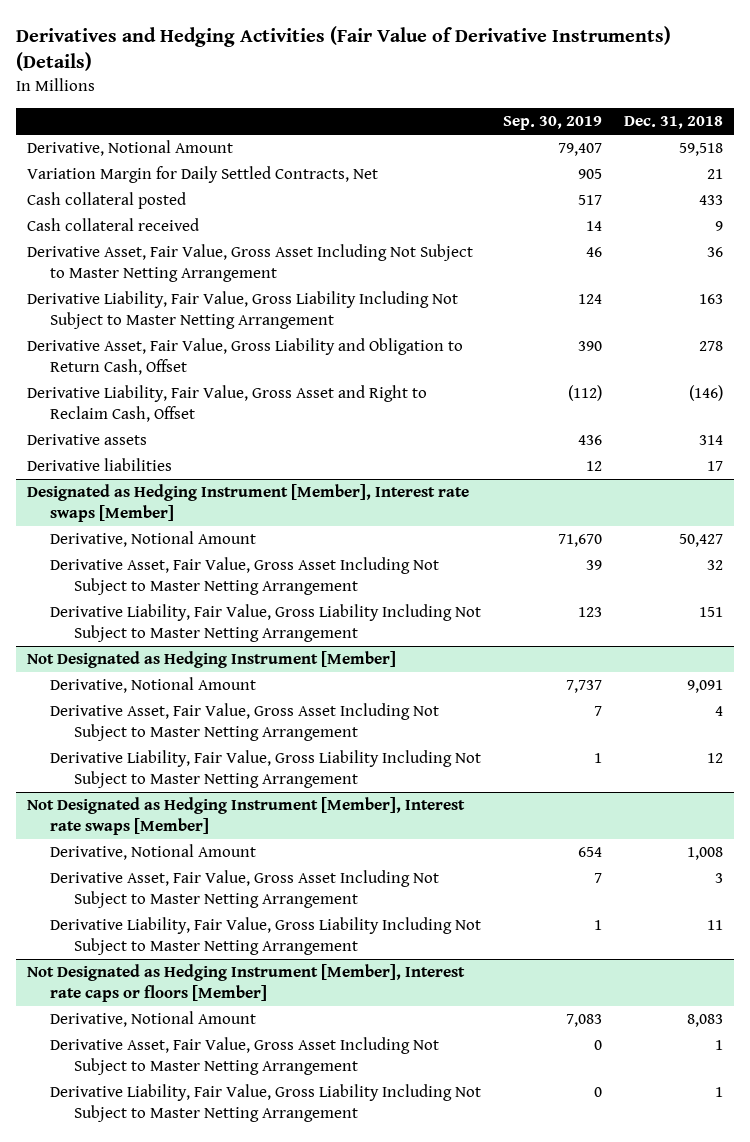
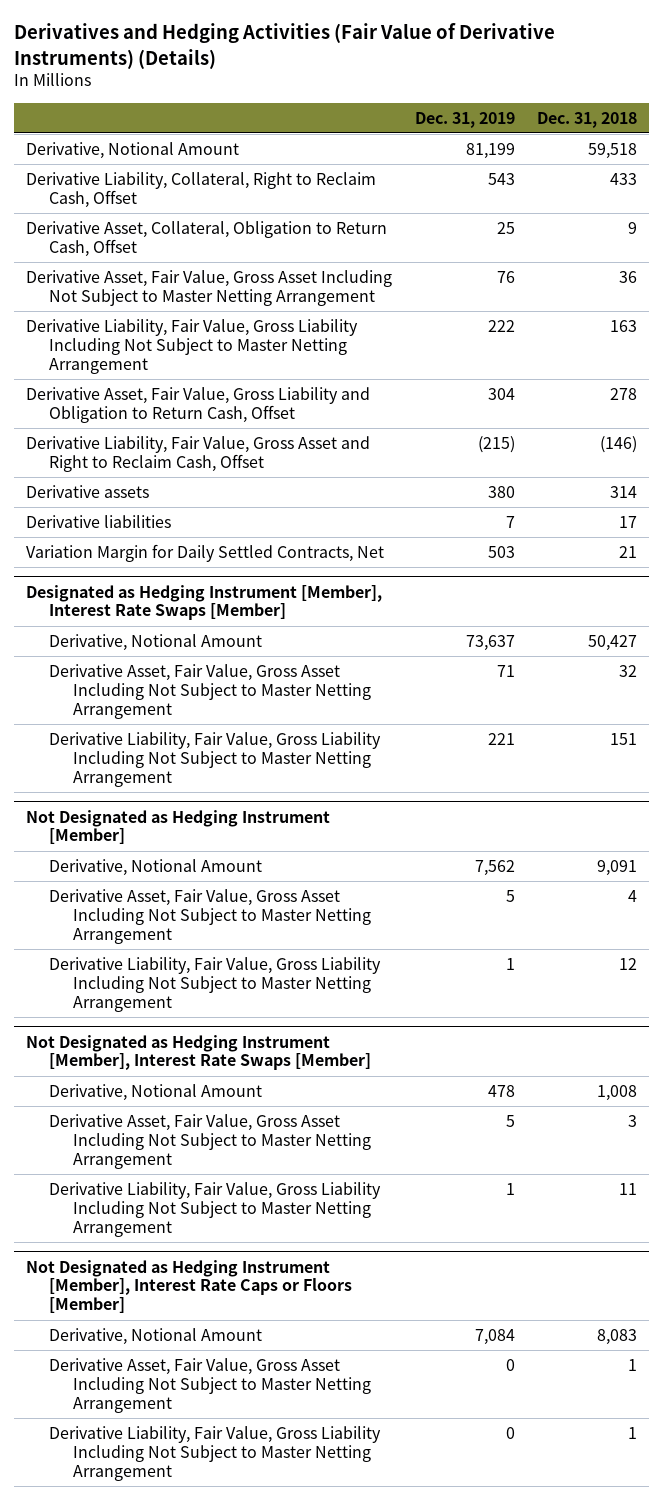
- | Sep. 30, 2019 | Dec. 31, 2018
+ | Dec. 31, 2019 | Dec. 31, 2018
- Cash collateral posted | 517 | 433
- Cash collateral received | 14 | 9
+ Derivative Liability, Collateral, Right to Reclaim Cash, Offset | 543 | 433
+ Derivative Asset, Collateral, Obligation to Return Cash, Offset | 25 | 9
- Designated as Hedging Instrument [Member], Interest rate swaps [Member]
moved down: Variation Margin for Daily Settled Contracts, Net | 503 | 21
+ Designated as Hedging Instrument [Member], Interest Rate Swaps [Member]
- Not Designated as Hedging Instrument [Member], Interest rate swaps [Member]
+ Not Designated as Hedging Instrument [Member], Interest Rate Swaps [Member]
- Not Designated as Hedging Instrument [Member], Interest rate caps or floors [Member]
+ Not Designated as Hedging Instrument [Member], Interest Rate Caps or Floors [Member]

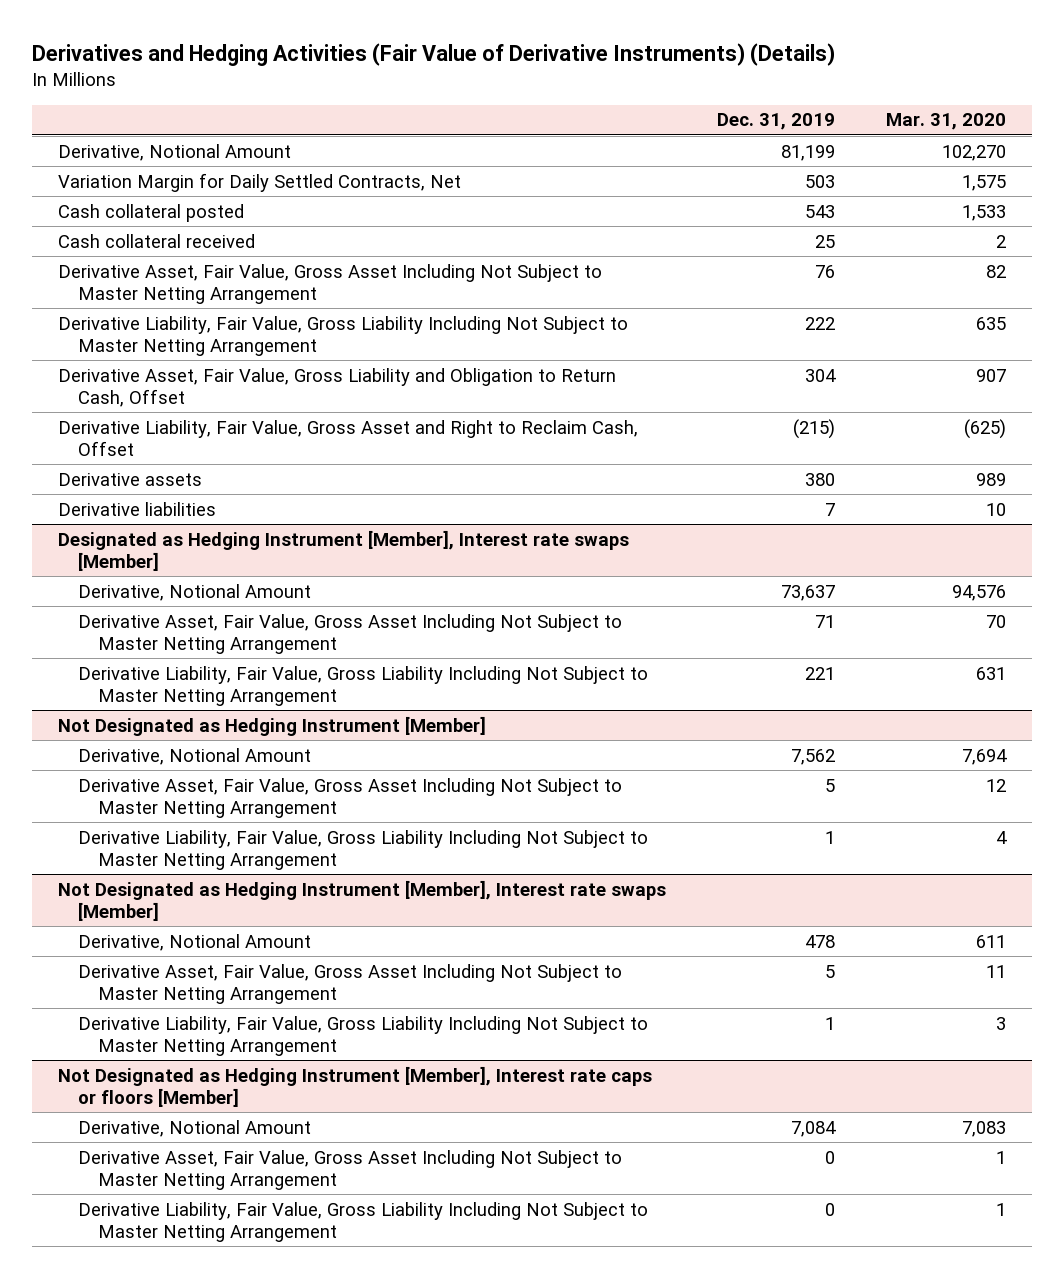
- | Dec. 31, 2019 | Dec. 31, 2018
+ | Dec. 31, 2019 | Mar. 31, 2020
- Derivative Liability, Collateral, Right to Reclaim Cash, Offset | 543 | 433
- Derivative Asset, Collateral, Obligation to Return Cash, Offset | 25 | 9
moved up: Variation Margin for Daily Settled Contracts, Net | 503 | 1,575
+ Cash collateral posted | 543 | 1,533
+ Cash collateral received | 25 | 2
- Designated as Hedging Instrument [Member], Interest Rate Swaps [Member]
+ Designated as Hedging Instrument [Member], Interest rate swaps [Member]
- Not Designated as Hedging Instrument [Member], Interest Rate Swaps [Member]
+ Not Designated as Hedging Instrument [Member], Interest rate swaps [Member]
- Not Designated as Hedging Instrument [Member], Interest Rate Caps or Floors [Member]
+ Not Designated as Hedging Instrument [Member], Interest rate caps or floors [Member]

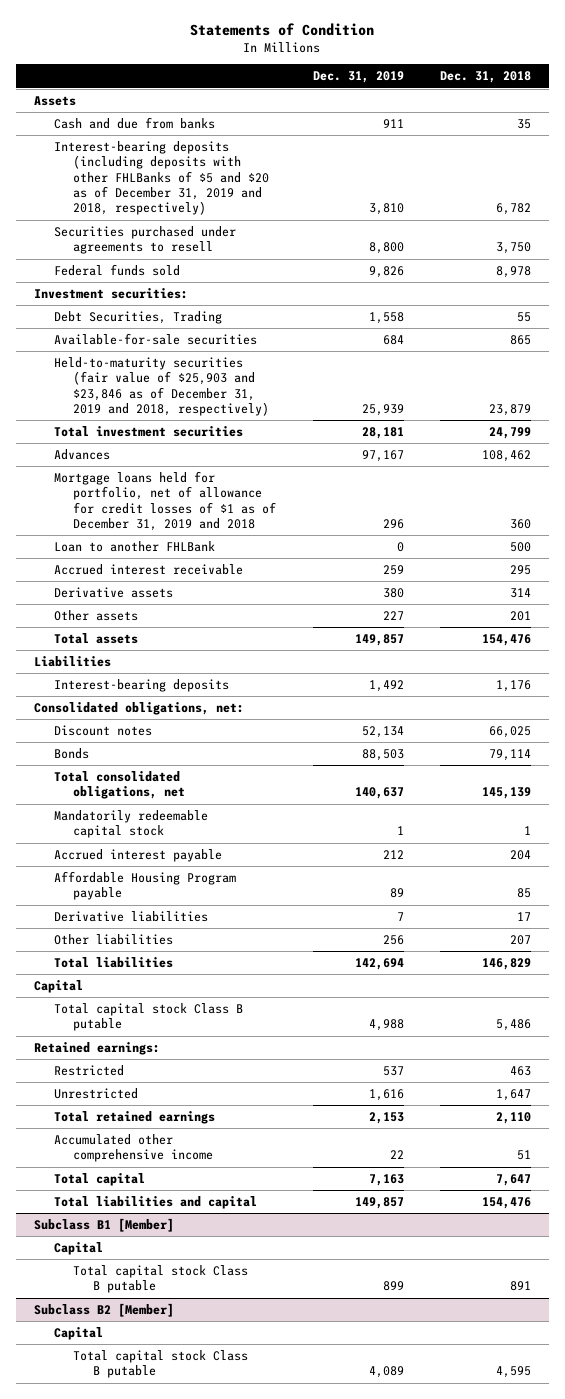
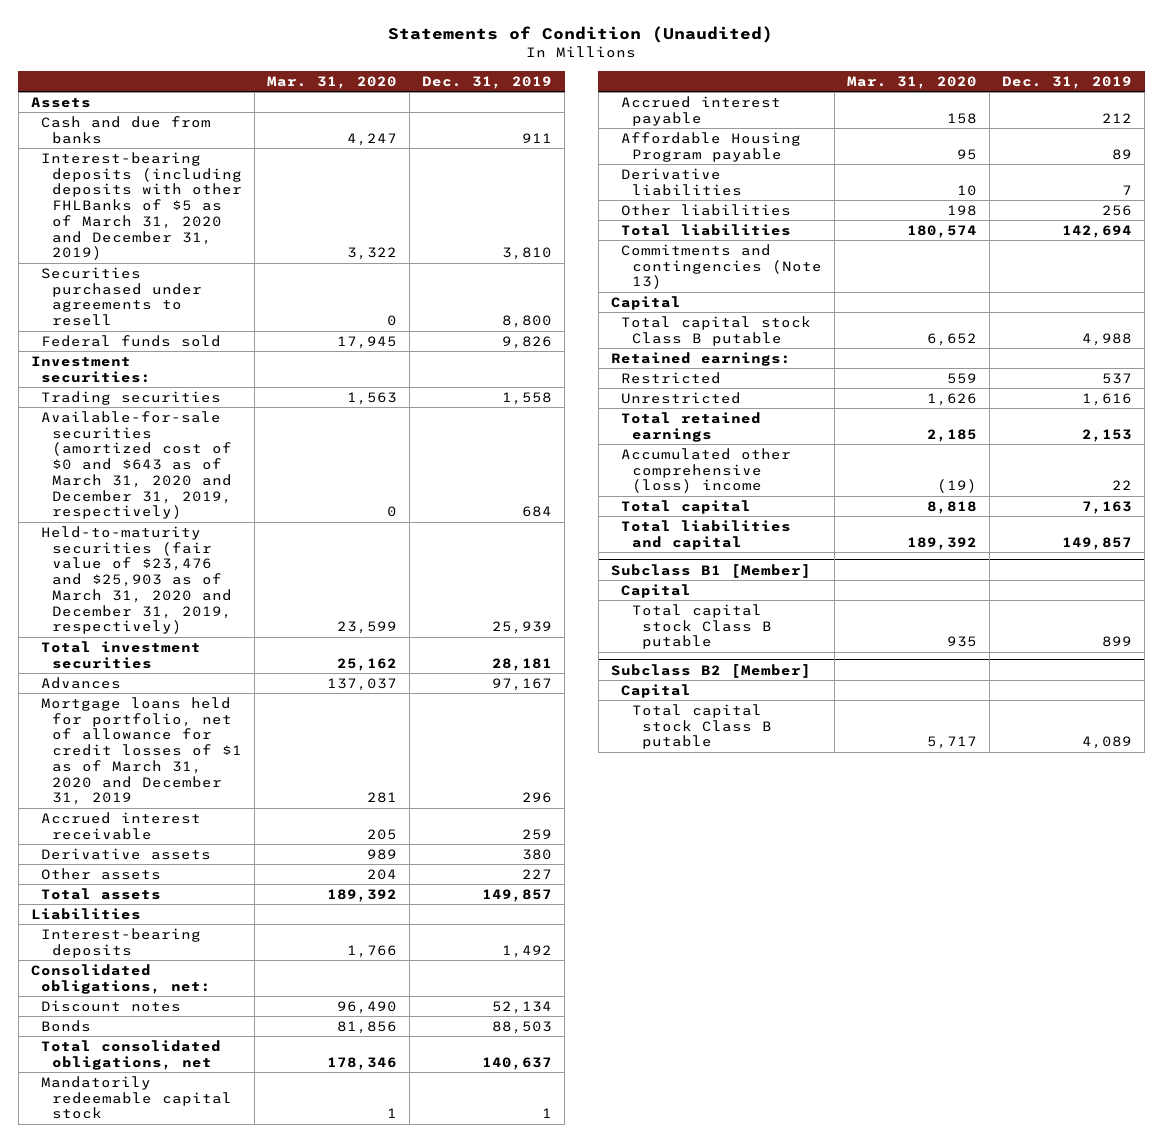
- Statements of Condition
+ Statements of Condition (Unaudited)
- | Dec. 31, 2019 | Dec. 31, 2018
+ | Mar. 31, 2020 | Dec. 31, 2019
- Interest-bearing deposits (including deposits with other FHLBanks of $5 and $20 as of December 31, 2019 and 2018, respectively) | 3,810 | 6,782
+ Interest-bearing deposits (including deposits with other FHLBanks of $5 as of March 31, 2020 and December 31, 2019) | 3,322 | 3,810
- Debt Securities, Trading | 1,558 | 55
- Available-for-sale securities | 684 | 865
- Held-to-maturity securities (fair value of $25,903 and $23,846 as of December 31, 2019 and 2018, respectively) | 25,939 | 23,879
+ Trading securities | 1,563 | 1,558
+ Available-for-sale securities (amortized cost of $0 and $643 as of March 31, 2020 and December 31, 2019, respectively) | 0 | 684
+ Held-to-maturity securities (fair value of $23,476 and $25,903 as of March 31, 2020 and December 31, 2019, respectively) | 23,599 | 25,939
- Mortgage loans held for portfolio, net of allowance for credit losses of $1 as of December 31, 2019 and 2018 | 296 | 360
- Loan to another FHLBank | 0 | 500
+ Mortgage loans held for portfolio, net of allowance for credit losses of $1 as of March 31, 2020 and December 31, 2019 | 281 | 296
+ Commitments and contingencies (Note 13)
- Accumulated other comprehensive income | 22 | 51
+ Accumulated other comprehensive (loss) income | (19) | 22

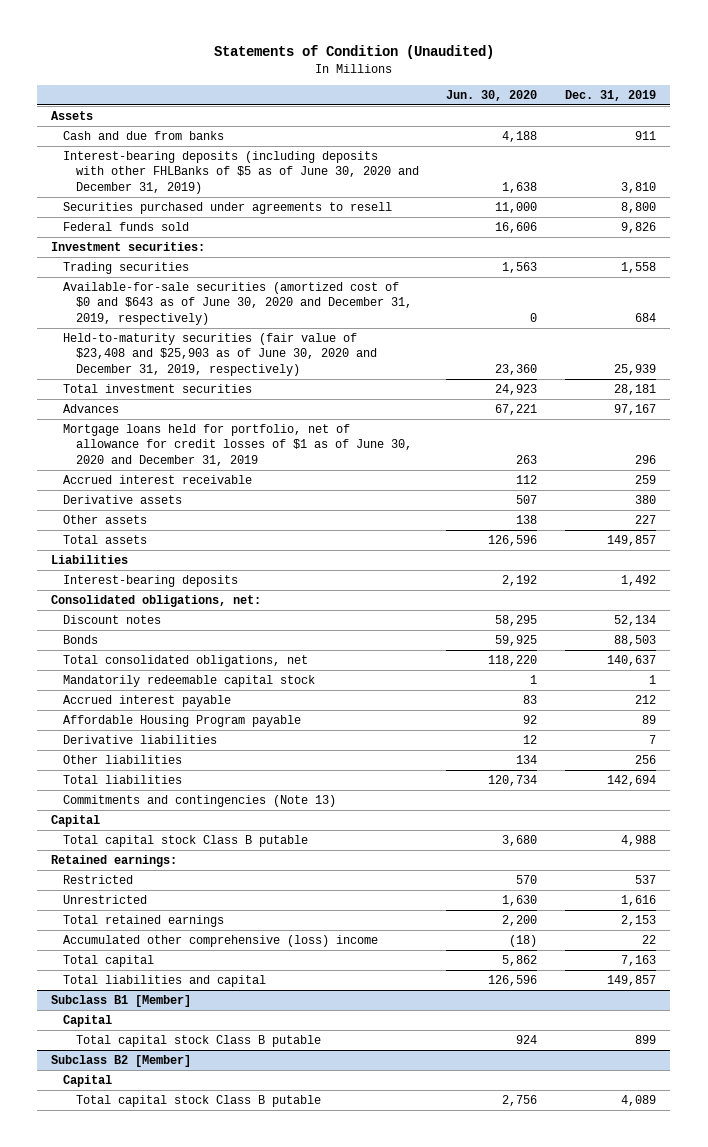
- | Mar. 31, 2020 | Dec. 31, 2019
+ | Jun. 30, 2020 | Dec. 31, 2019
- Interest-bearing deposits (including deposits with other FHLBanks of $5 as of March 31, 2020 and December 31, 2019) | 3,322 | 3,810
+ Interest-bearing deposits (including deposits with other FHLBanks of $5 as of June 30, 2020 and December 31, 2019) | 1,638 | 3,810
- Available-for-sale securities (amortized cost of $0 and $643 as of March 31, 2020 and December 31, 2019, respectively) | 0 | 684
- Held-to-maturity securities (fair value of $23,476 and $25,903 as of March 31, 2020 and December 31, 2019, respectively) | 23,599 | 25,939
+ Available-for-sale securities (amortized cost of $0 and $643 as of June 30, 2020 and December 31, 2019, respectively) | 0 | 684
+ Held-to-maturity securities (fair value of $23,408 and $25,903 as of June 30, 2020 and December 31, 2019, respectively) | 23,360 | 25,939
- Mortgage loans held for portfolio, net of allowance for credit losses of $1 as of March 31, 2020 and December 31, 2019 | 281 | 296
+ Mortgage loans held for portfolio, net of allowance for credit losses of $1 as of June 30, 2020 and December 31, 2019 | 263 | 296

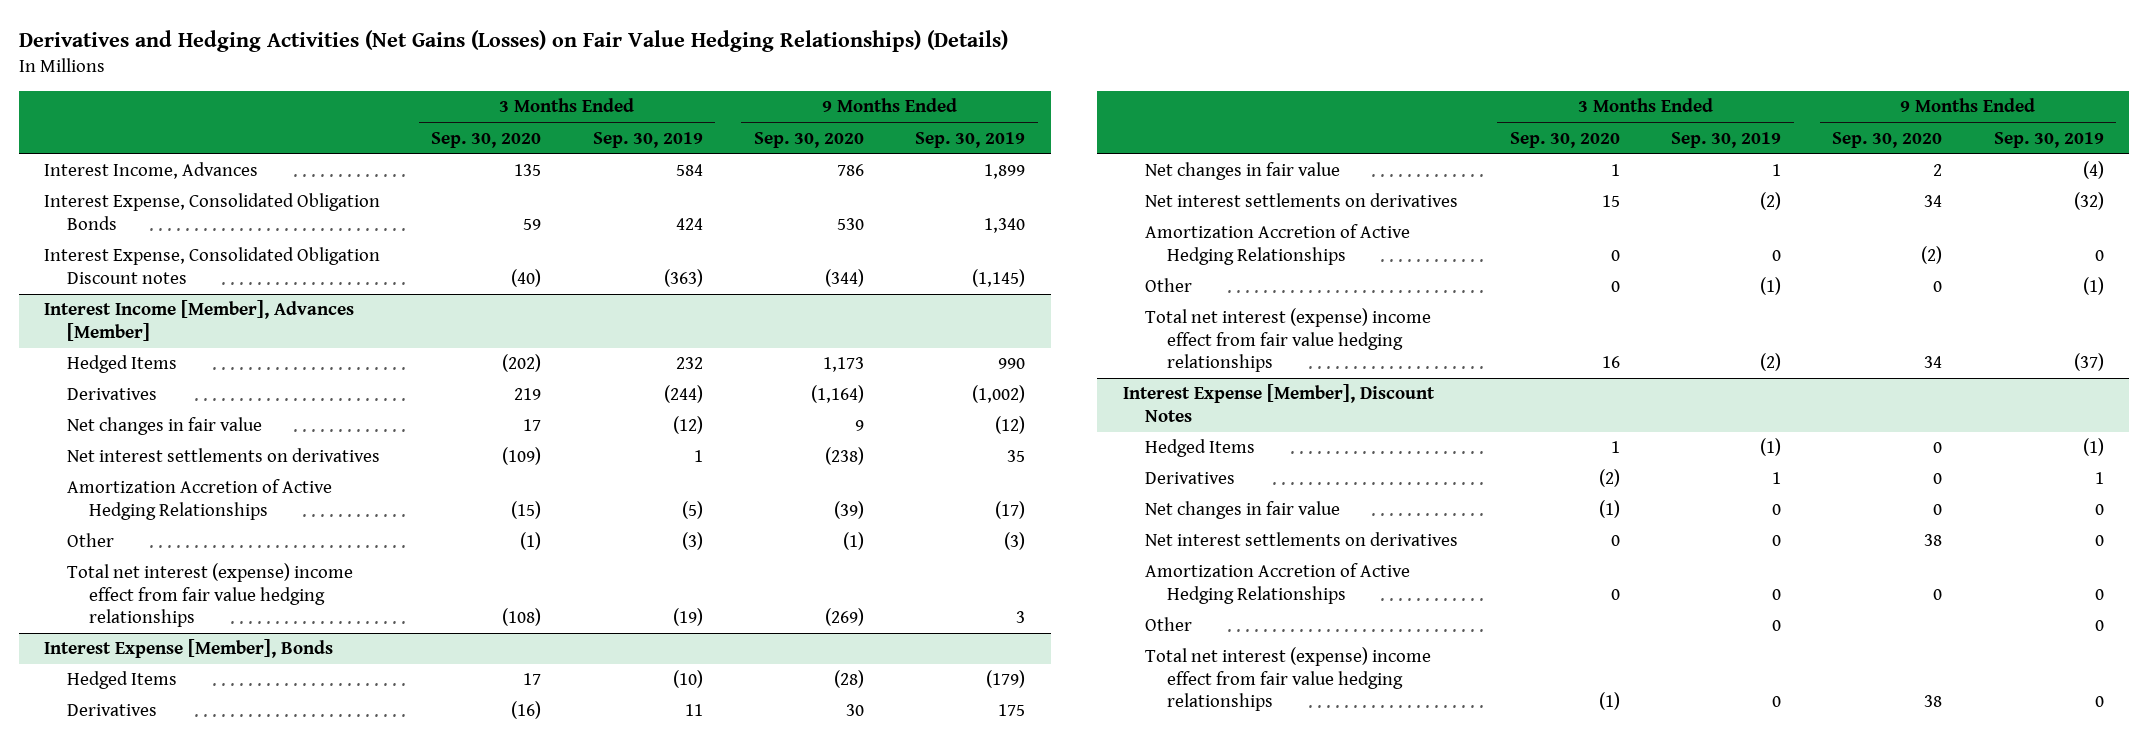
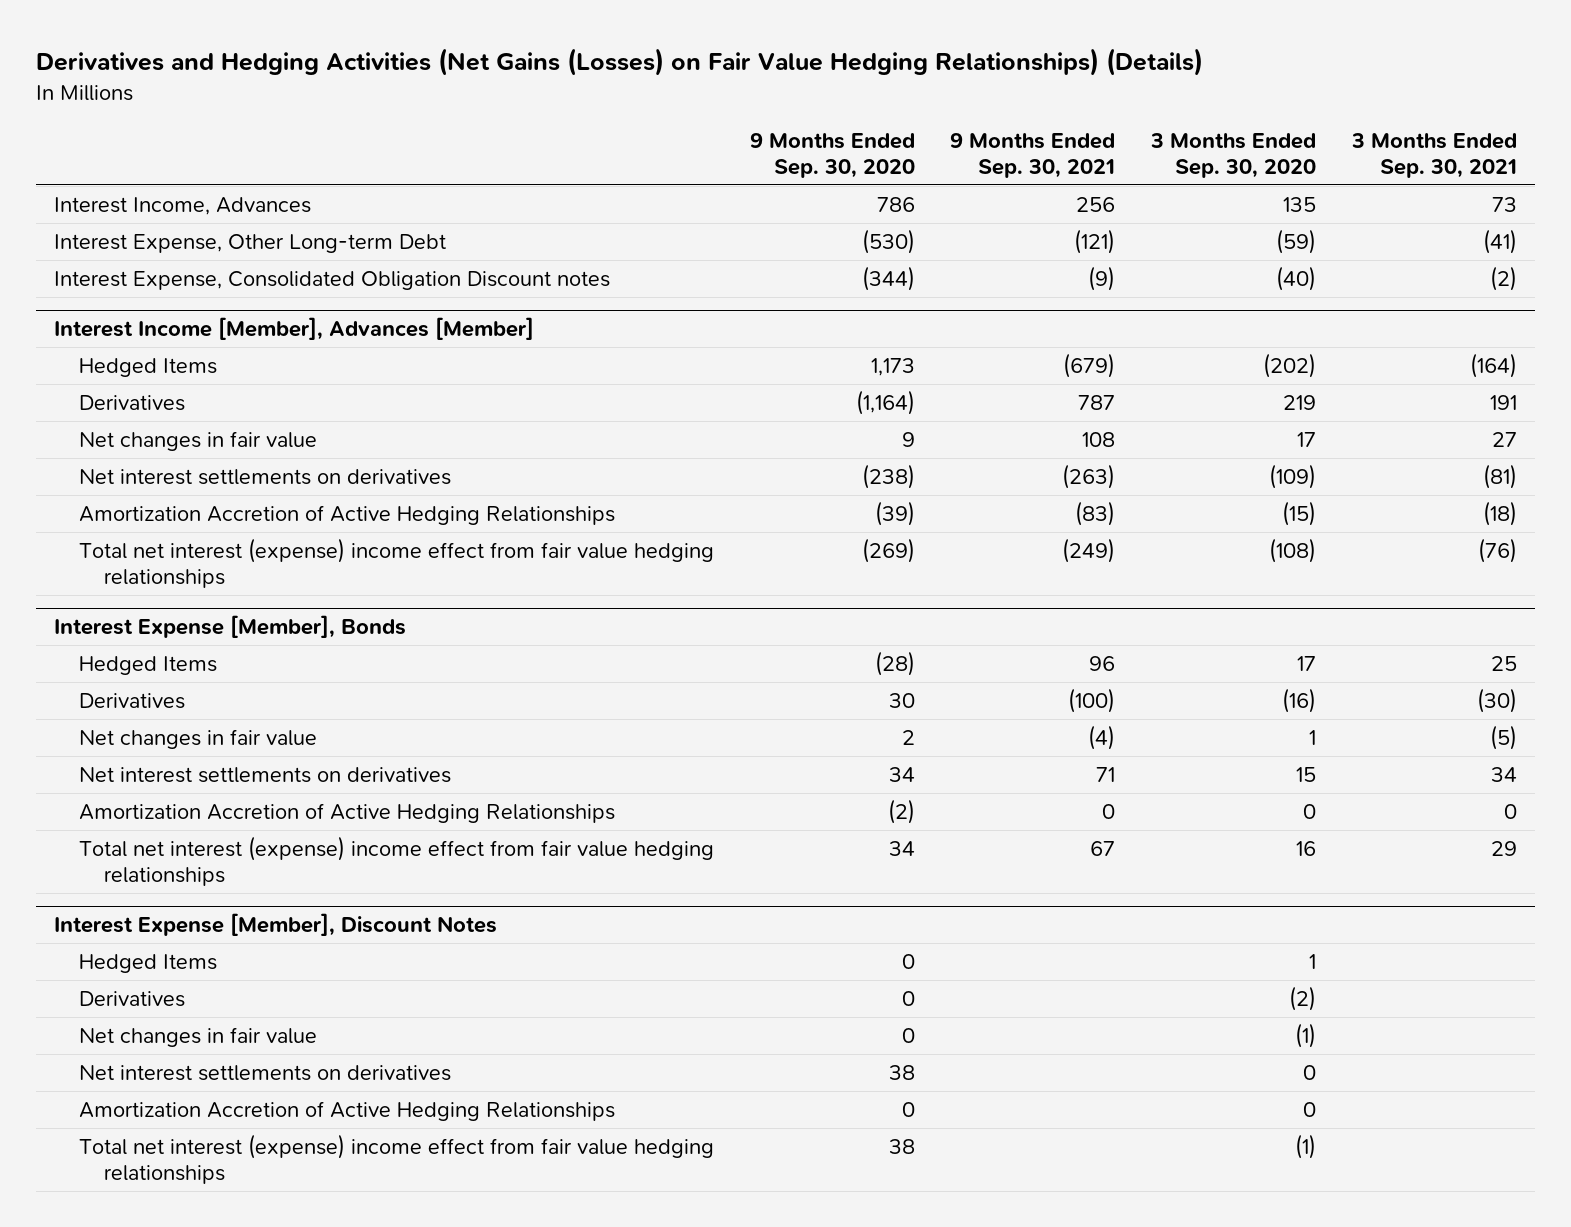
- | 3 Months Ended Sep. 30, 2020 | 3 Months Ended Sep. 30, 2019 | 9 Months Ended Sep. 30, 2020 | 9 Months Ended Sep. 30, 2019
+ | 9 Months Ended Sep. 30, 2020 | 9 Months Ended Sep. 30, 2021 | 3 Months Ended Sep. 30, 2020 | 3 Months Ended Sep. 30, 2021
- Interest Expense, Consolidated Obligation Bonds | 59 | 424 | 530 | 1,340
+ Interest Expense, Other Long-term Debt | (530) | (121) | (59) | (41)
@ Interest Income [Member], Advances [Member]
- Other | (1) | (3) | (1) | (3)
@ Interest Expense [Member], Bonds
- Other | 0 | (1) | 0 | (1)
@ Interest Expense [Member], Discount Notes
- Other | | 0 | | 0

